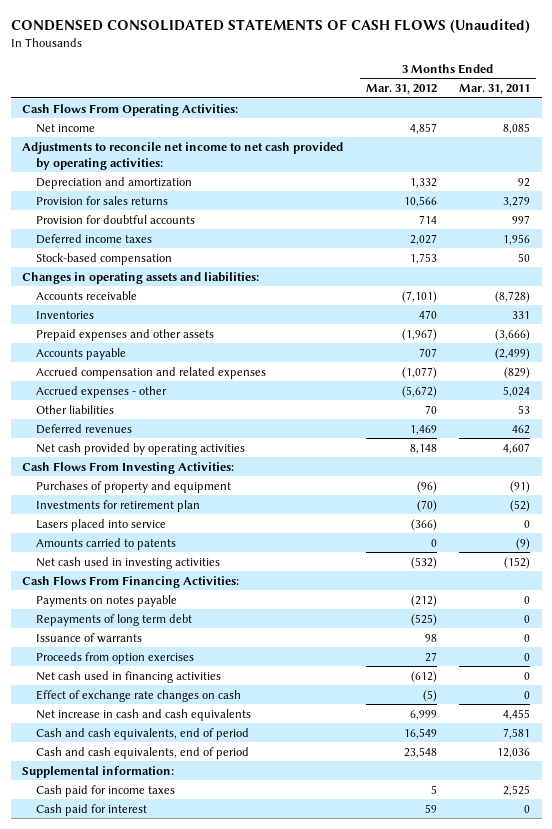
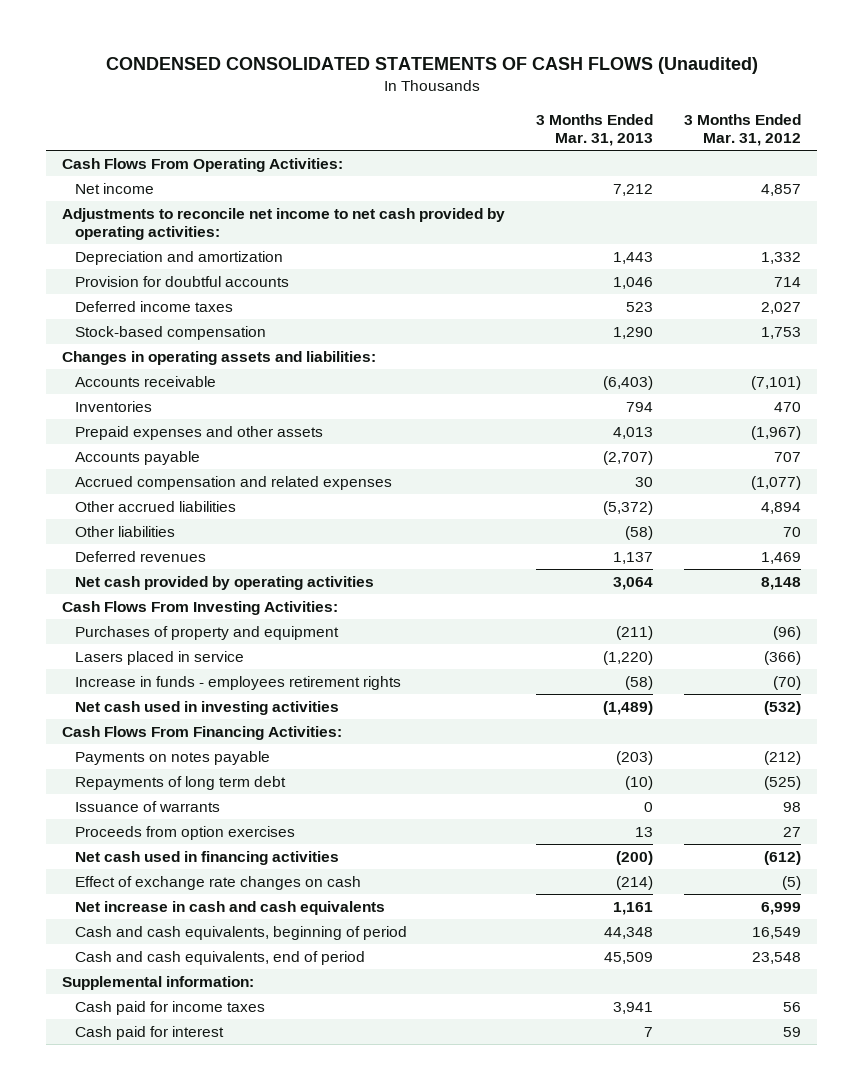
- | 3 Months Ended Mar. 31, 2012 | 3 Months Ended Mar. 31, 2011
+ | 3 Months Ended Mar. 31, 2013 | 3 Months Ended Mar. 31, 2012
- Provision for sales returns | 10,566 | 3,279
- Accrued expenses - other | (5,672) | 5,024
+ Other accrued liabilities | (5,372) | 4,894
- Investments for retirement plan | (70) | (52)
- Lasers placed into service | (366) | 0
- Amounts carried to patents | 0 | (9)
+ Lasers placed in service | (1,220) | (366)
+ Increase in funds - employees retirement rights | (58) | (70)
- Cash and cash equivalents, end of period | 16,549 | 7,581
+ Cash and cash equivalents, beginning of period | 44,348 | 16,549
- Cash paid for income taxes | 5 | 2,525
+ Cash paid for income taxes | 3,941 | 56

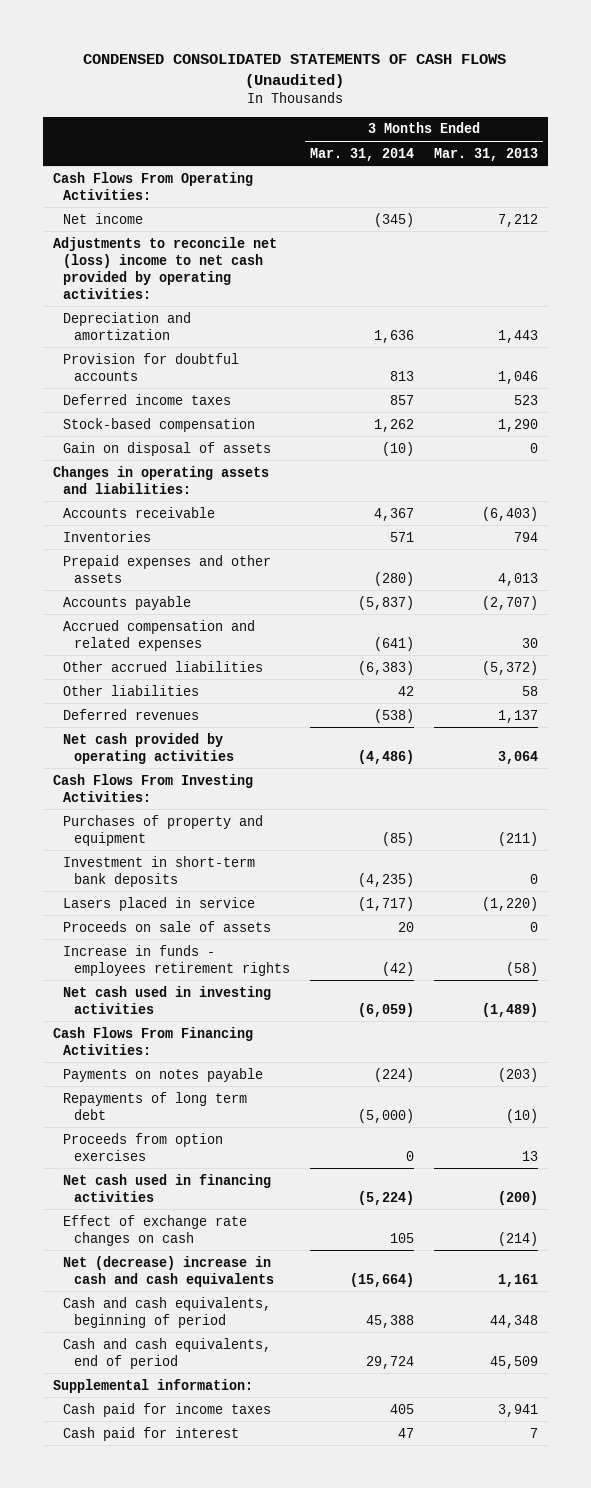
- | 3 Months Ended Mar. 31, 2013 | 3 Months Ended Mar. 31, 2012
+ | 3 Months Ended Mar. 31, 2014 | 3 Months Ended Mar. 31, 2013
- Adjustments to reconcile net income to net cash provided by operating activities:
+ Adjustments to reconcile net (loss) income to net cash provided by operating activities:
+ Gain on disposal of assets | (10) | 0
- Other liabilities | (58) | 70
+ Other liabilities | 42 | 58
+ Investment in short-term bank deposits | (4,235) | 0
+ Proceeds on sale of assets | 20 | 0
- Issuance of warrants | 0 | 98
- Net increase in cash and cash equivalents | 1,161 | 6,999
+ Net (decrease) increase in cash and cash equivalents | (15,664) | 1,161

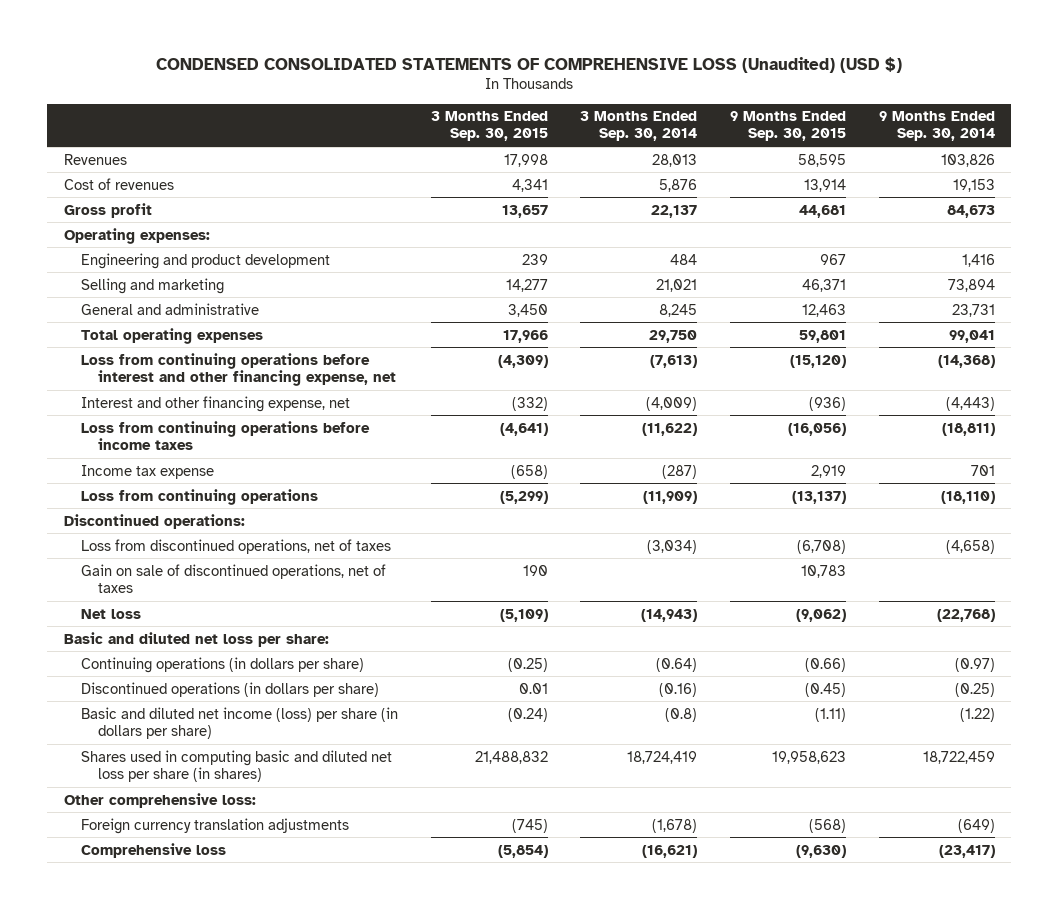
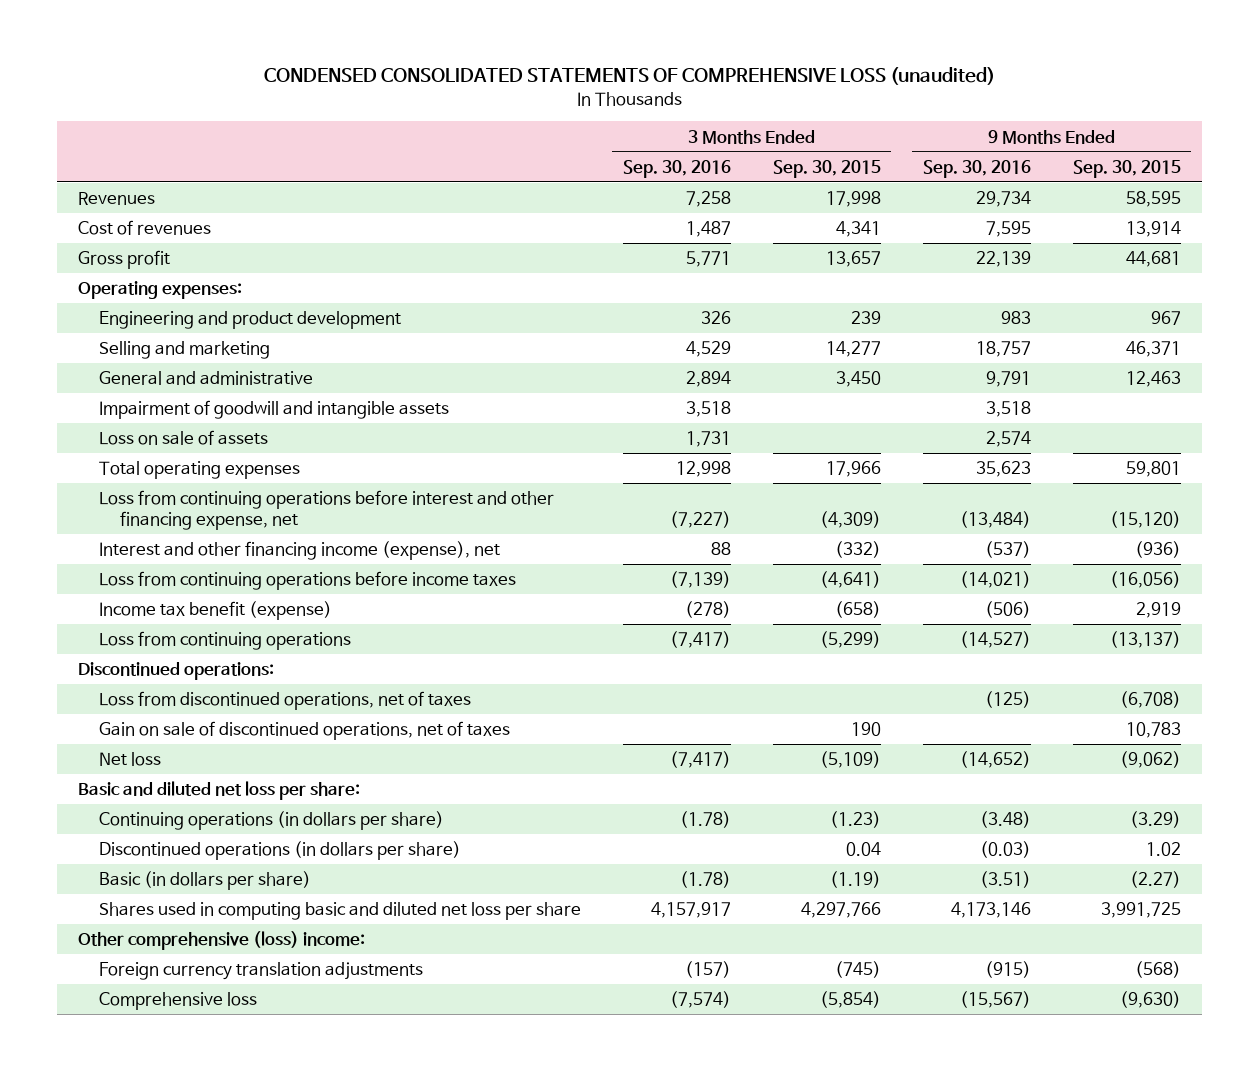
- CONDENSED CONSOLIDATED STATEMENTS OF COMPREHENSIVE LOSS (Unaudited) (USD $)
+ CONDENSED CONSOLIDATED STATEMENTS OF COMPREHENSIVE LOSS (unaudited)
- | 3 Months Ended Sep. 30, 2015 | 3 Months Ended Sep. 30, 2014 | 9 Months Ended Sep. 30, 2015 | 9 Months Ended Sep. 30, 2014
+ | 3 Months Ended Sep. 30, 2016 | 3 Months Ended Sep. 30, 2015 | 9 Months Ended Sep. 30, 2016 | 9 Months Ended Sep. 30, 2015
+ Impairment of goodwill and intangible assets | 3,518 | | 3,518 |
+ Loss on sale of assets | 1,731 | | 2,574 |
- Interest and other financing expense, net | (332) | (4,009) | (936) | (4,443)
+ Interest and other financing income (expense), net | 88 | (332) | (537) | (936)
- Income tax expense | (658) | (287) | 2,919 | 701
+ Income tax benefit (expense) | (278) | (658) | (506) | 2,919
- Continuing operations (in dollars per share) | (0.25) | (0.64) | (0.66) | (0.97)
- Discontinued operations (in dollars per share) | 0.01 | (0.16) | (0.45) | (0.25)
- Basic and diluted net income (loss) per share (in dollars per share) | (0.24) | (0.8) | (1.11) | (1.22)
- Shares used in computing basic and diluted net loss per share (in shares) | 21,488,832 | 18,724,419 | 19,958,623 | 18,722,459
- Other comprehensive loss:
+ Continuing operations (in dollars per share) | (1.78) | (1.23) | (3.48) | (3.29)
+ Discontinued operations (in dollars per share) | | 0.04 | (0.03) | 1.02
+ Basic (in dollars per share) | (1.78) | (1.19) | (3.51) | (2.27)
+ Shares used in computing basic and diluted net loss per share | 4,157,917 | 4,297,766 | 4,173,146 | 3,991,725
+ Other comprehensive (loss) income:

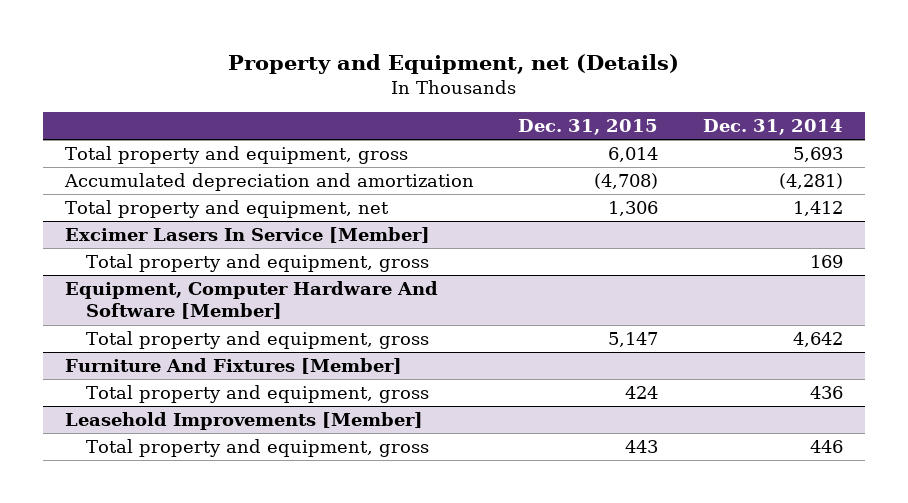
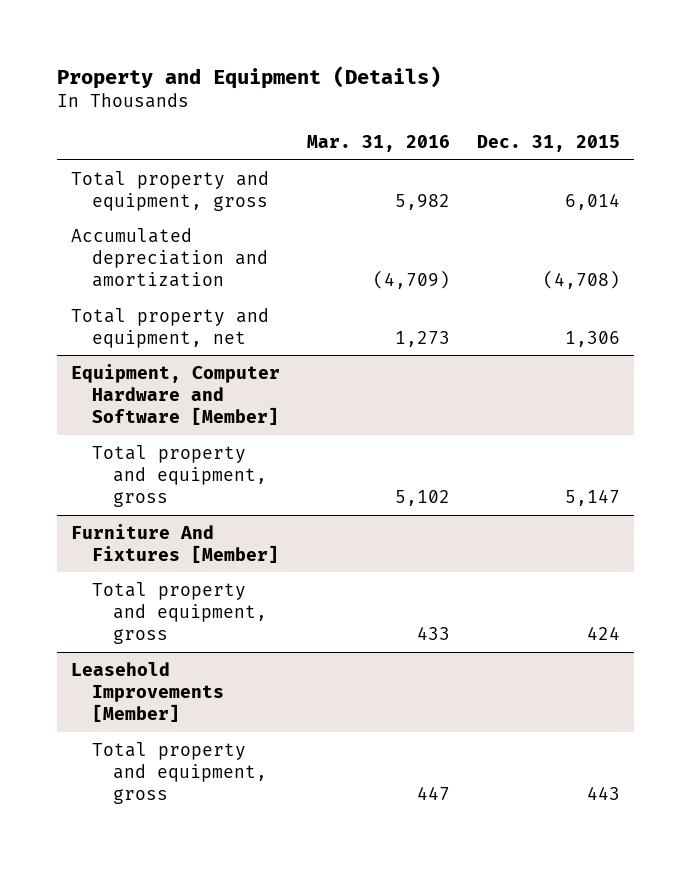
- Property and Equipment, net (Details)
+ Property and Equipment (Details)
- | Dec. 31, 2015 | Dec. 31, 2014
+ | Mar. 31, 2016 | Dec. 31, 2015
- Excimer Lasers In Service [Member]
- Total property and equipment, gross | | 169
- Equipment, Computer Hardware And Software [Member]
+ Equipment, Computer Hardware and Software [Member]

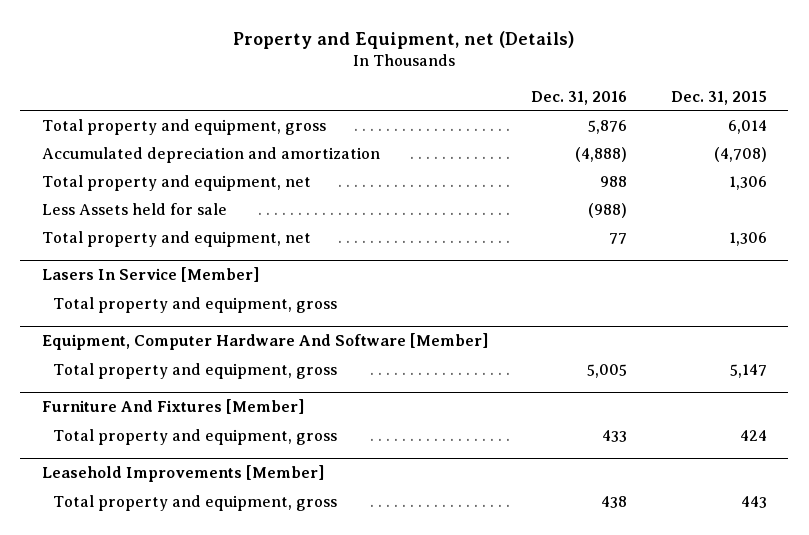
- Property and Equipment (Details)
+ Property and Equipment, net (Details)
- | Mar. 31, 2016 | Dec. 31, 2015
+ | Dec. 31, 2016 | Dec. 31, 2015
- Equipment, Computer Hardware and Software [Member]
+ Less Assets held for sale | (988) |
+ Total property and equipment, net | 77 | 1,306
+ Lasers In Service [Member]
+ Total property and equipment, gross
+ Equipment, Computer Hardware And Software [Member]

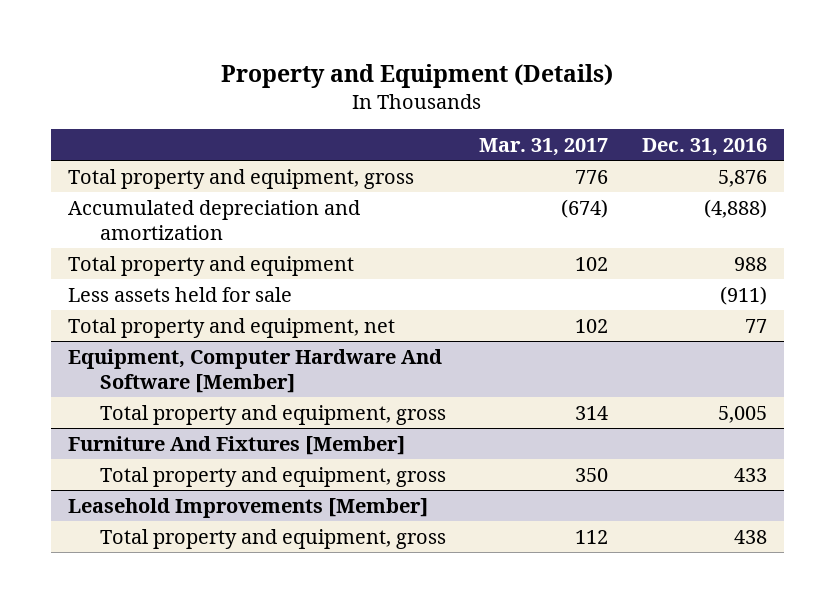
- Property and Equipment, net (Details)
+ Property and Equipment (Details)
- | Dec. 31, 2016 | Dec. 31, 2015
+ | Mar. 31, 2017 | Dec. 31, 2016
- Total property and equipment, net | 988 | 1,306
- Less Assets held for sale | (988) |
+ Total property and equipment | 102 | 988
+ Less assets held for sale | | (911)
- Lasers In Service [Member]
- Total property and equipment, gross

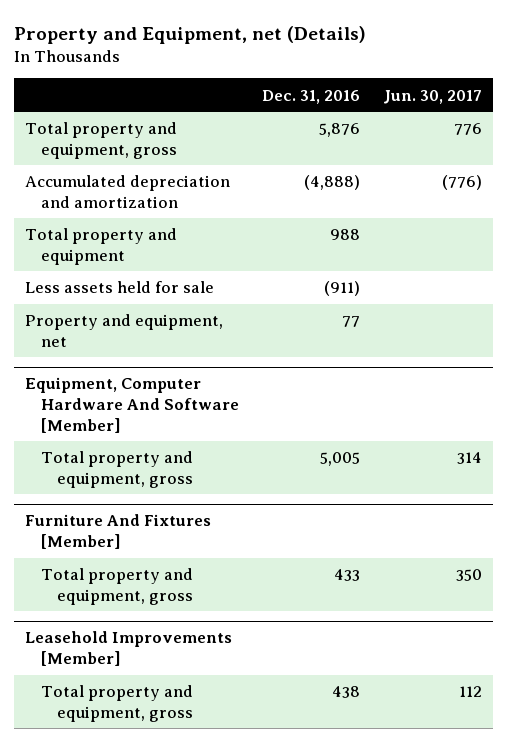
- Property and Equipment (Details)
+ Property and Equipment, net (Details)
- | Mar. 31, 2017 | Dec. 31, 2016
+ | Dec. 31, 2016 | Jun. 30, 2017
- Total property and equipment, net | 102 | 77
+ Property and equipment, net | 77 |

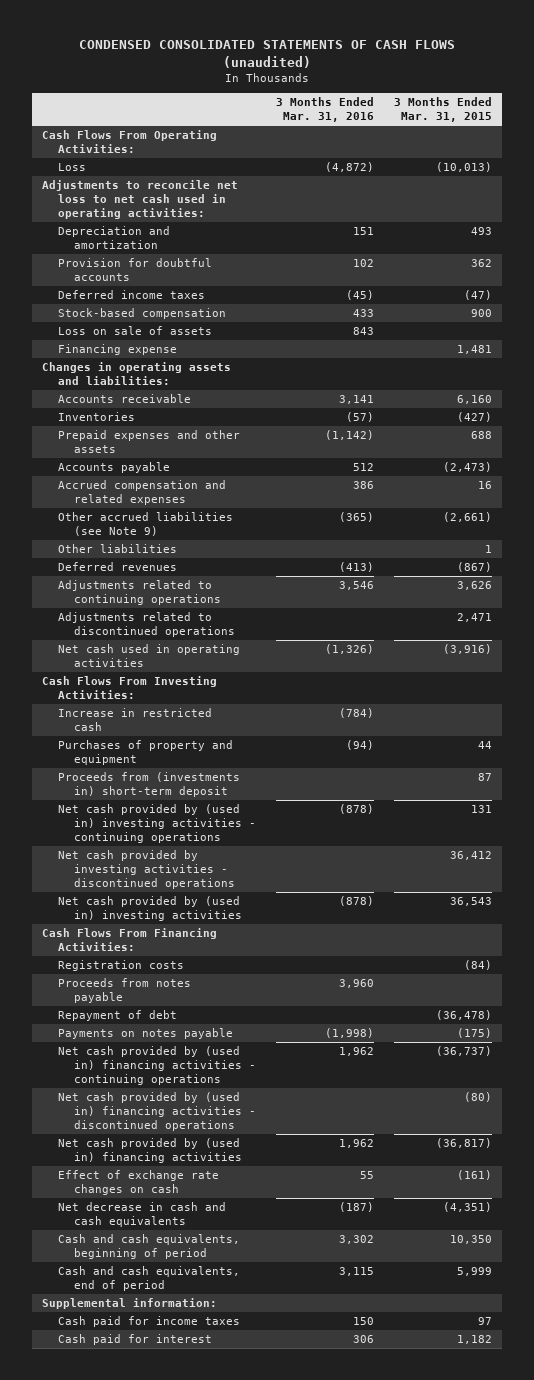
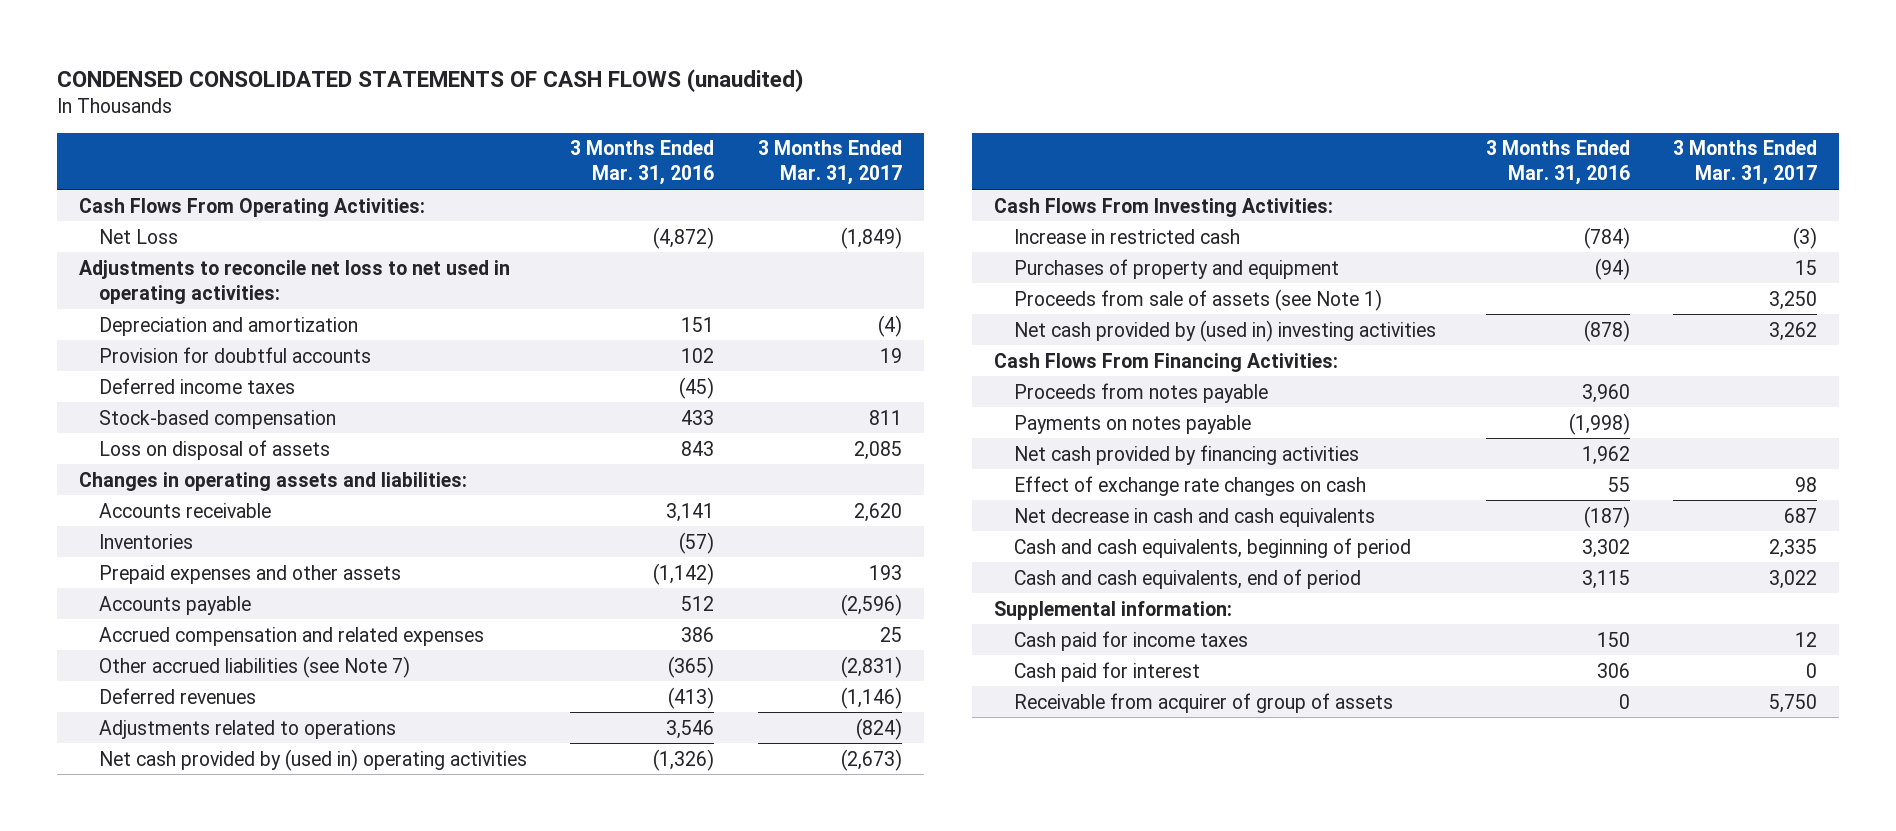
- | 3 Months Ended Mar. 31, 2016 | 3 Months Ended Mar. 31, 2015
+ | 3 Months Ended Mar. 31, 2016 | 3 Months Ended Mar. 31, 2017
- Loss | (4,872) | (10,013)
- Adjustments to reconcile net loss to net cash used in operating activities:
+ Net Loss | (4,872) | (1,849)
+ Adjustments to reconcile net loss to net used in operating activities:
- Loss on sale of assets | 843 |
- Financing expense | | 1,481
+ Loss on disposal of assets | 843 | 2,085
- Other accrued liabilities (see Note 9) | (365) | (2,661)
- Other liabilities | | 1
+ Other accrued liabilities (see Note 7) | (365) | (2,831)
- Adjustments related to continuing operations | 3,546 | 3,626
- Adjustments related to discontinued operations | | 2,471
- Net cash used in operating activities | (1,326) | (3,916)
+ Adjustments related to operations | 3,546 | (824)
+ Net cash provided by (used in) operating activities | (1,326) | (2,673)
- Proceeds from (investments in) short-term deposit | | 87
- Net cash provided by (used in) investing activities - continuing operations | (878) | 131
- Net cash provided by investing activities - discontinued operations | | 36,412
+ Proceeds from sale of assets (see Note 1) | | 3,250
- Registration costs | | (84)
- Repayment of debt | | (36,478)
- Net cash provided by (used in) financing activities - continuing operations | 1,962 | (36,737)
- Net cash provided by (used in) financing activities - discontinued operations | | (80)
- Net cash provided by (used in) financing activities | 1,962 | (36,817)
+ Net cash provided by financing activities | 1,962 |
+ Receivable from acquirer of group of assets | 0 | 5,750

